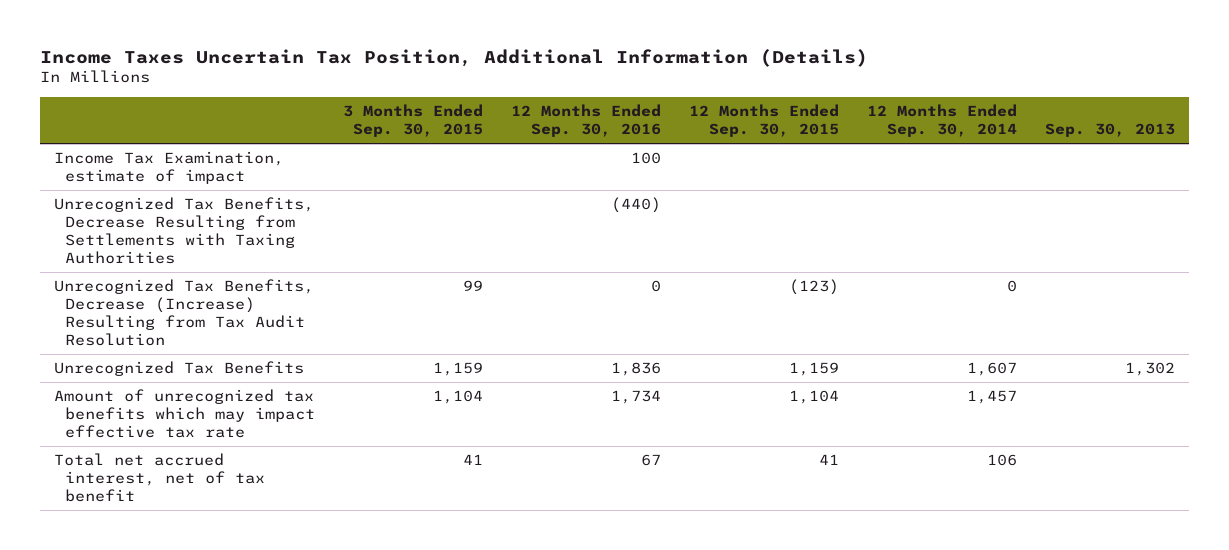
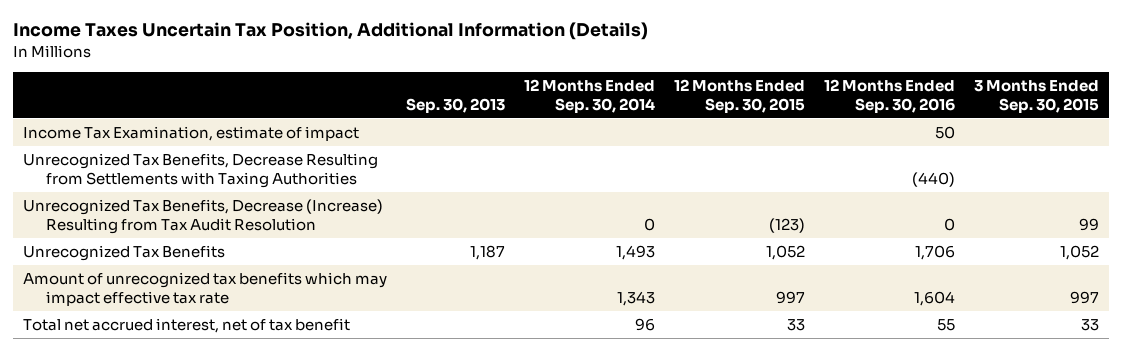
- | 3 Months Ended Sep. 30, 2015 | 12 Months Ended Sep. 30, 2016 | 12 Months Ended Sep. 30, 2015 | 12 Months Ended Sep. 30, 2014 | Sep. 30, 2013
+ | Sep. 30, 2013 | 12 Months Ended Sep. 30, 2014 | 12 Months Ended Sep. 30, 2015 | 12 Months Ended Sep. 30, 2016 | 3 Months Ended Sep. 30, 2015
- Income Tax Examination, estimate of impact | | 100 | | |
+ Income Tax Examination, estimate of impact | | | | 50 |
- Unrecognized Tax Benefits | 1,159 | 1,836 | 1,159 | 1,607 | 1,302
- Amount of unrecognized tax benefits which may impact effective tax rate | 1,104 | 1,734 | 1,104 | 1,457 |
- Total net accrued interest, net of tax benefit | 41 | 67 | 41 | 106 |
+ Unrecognized Tax Benefits | 1,187 | 1,493 | 1,052 | 1,706 | 1,052
+ Amount of unrecognized tax benefits which may impact effective tax rate | | 1,343 | 997 | 1,604 | 997
+ Total net accrued interest, net of tax benefit | | 96 | 33 | 55 | 33

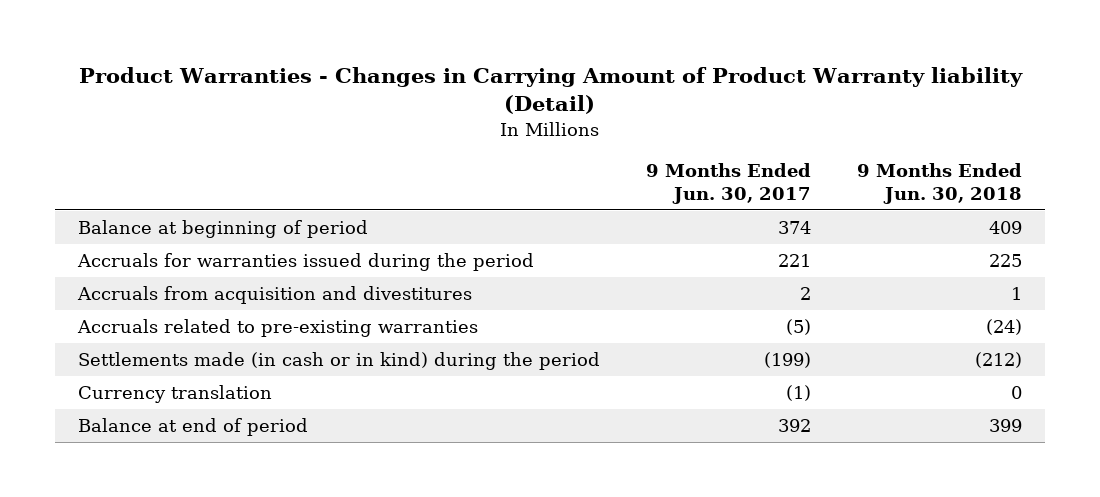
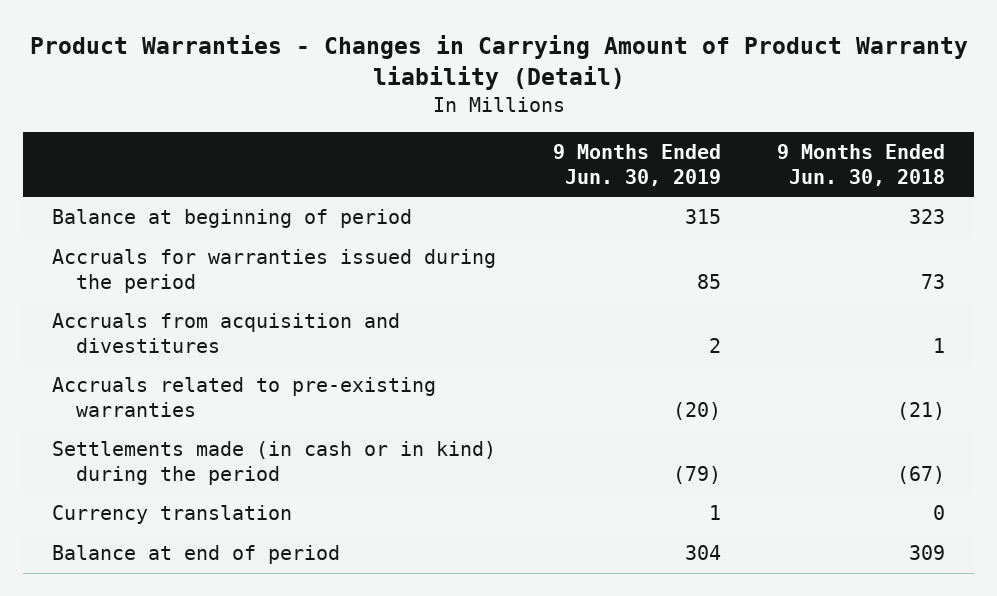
- | 9 Months Ended Jun. 30, 2017 | 9 Months Ended Jun. 30, 2018
+ | 9 Months Ended Jun. 30, 2019 | 9 Months Ended Jun. 30, 2018
- Balance at beginning of period | 374 | 409
- Accruals for warranties issued during the period | 221 | 225
+ Balance at beginning of period | 315 | 323
+ Accruals for warranties issued during the period | 85 | 73
- Accruals related to pre-existing warranties | (5) | (24)
- Settlements made (in cash or in kind) during the period | (199) | (212)
+ Accruals related to pre-existing warranties | (20) | (21)
+ Settlements made (in cash or in kind) during the period | (79) | (67)
- Balance at end of period | 392 | 399
+ Balance at end of period | 304 | 309

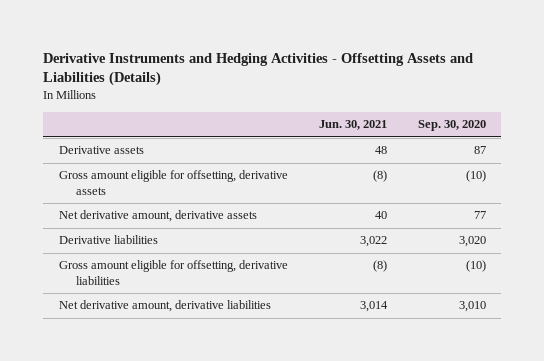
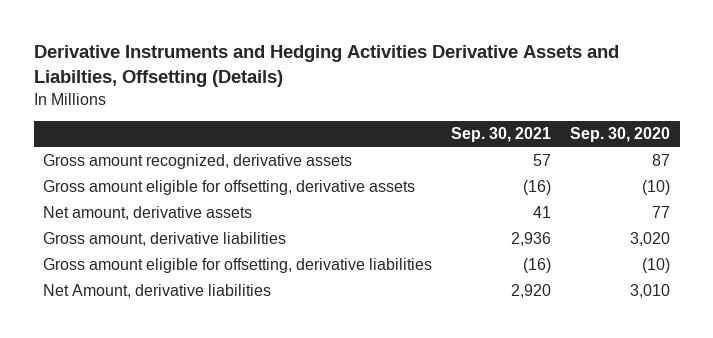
- Derivative Instruments and Hedging Activities - Offsetting Assets and Liabilities (Details)
+ Derivative Instruments and Hedging Activities Derivative Assets and Liabilties, Offsetting (Details)
- | Jun. 30, 2021 | Sep. 30, 2020
+ | Sep. 30, 2021 | Sep. 30, 2020
- Derivative assets | 48 | 87
+ Gross amount recognized, derivative assets | 57 | 87
- Net derivative amount, derivative assets | 40 | 77
- Derivative liabilities | 3,022 | 3,020
+ Net amount, derivative assets | 41 | 77
+ Gross amount, derivative liabilities | 2,936 | 3,020
- Net derivative amount, derivative liabilities | 3,014 | 3,010
+ Net Amount, derivative liabilities | 2,920 | 3,010

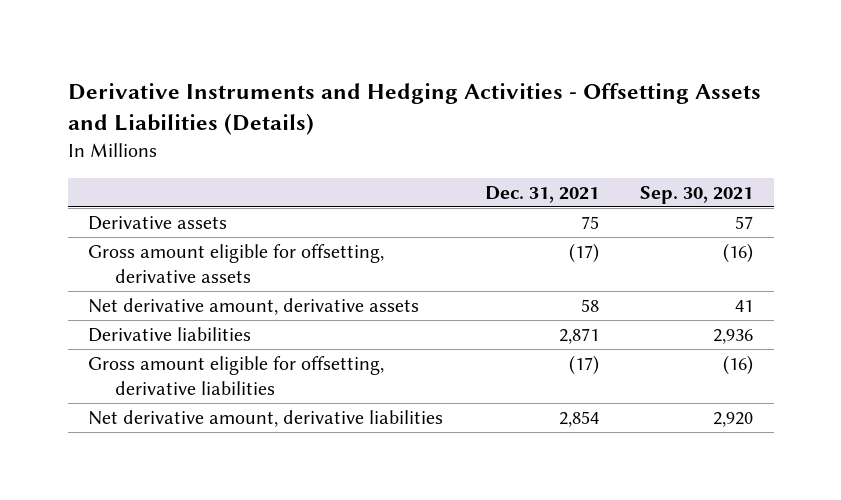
- Derivative Instruments and Hedging Activities Derivative Assets and Liabilties, Offsetting (Details)
+ Derivative Instruments and Hedging Activities - Offsetting Assets and Liabilities (Details)
- | Sep. 30, 2021 | Sep. 30, 2020
+ | Dec. 31, 2021 | Sep. 30, 2021
- Gross amount recognized, derivative assets | 57 | 87
+ Derivative assets | 75 | 57
- Net amount, derivative assets | 41 | 77
- Gross amount, derivative liabilities | 2,936 | 3,020
+ Net derivative amount, derivative assets | 58 | 41
+ Derivative liabilities | 2,871 | 2,936
- Net Amount, derivative liabilities | 2,920 | 3,010
+ Net derivative amount, derivative liabilities | 2,854 | 2,920

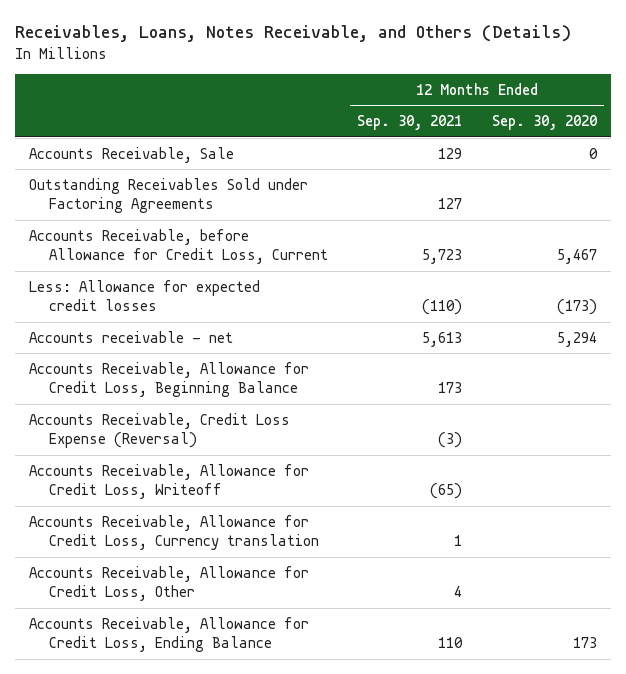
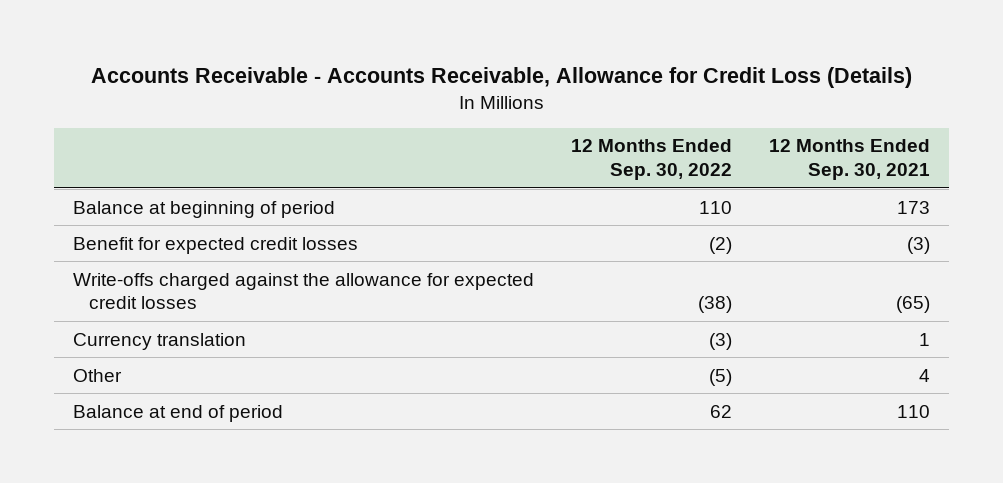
- Receivables, Loans, Notes Receivable, and Others (Details)
+ Accounts Receivable - Accounts Receivable, Allowance for Credit Loss (Details)
- | 12 Months Ended Sep. 30, 2021 | 12 Months Ended Sep. 30, 2020
+ | 12 Months Ended Sep. 30, 2022 | 12 Months Ended Sep. 30, 2021
- Accounts Receivable, Sale | 129 | 0
- Outstanding Receivables Sold under Factoring Agreements | 127 |
- Accounts Receivable, before Allowance for Credit Loss, Current | 5,723 | 5,467
- Less: Allowance for expected credit losses | (110) | (173)
- Accounts receivable - net | 5,613 | 5,294
- Accounts Receivable, Allowance for Credit Loss, Beginning Balance | 173 |
- Accounts Receivable, Credit Loss Expense (Reversal) | (3) |
- Accounts Receivable, Allowance for Credit Loss, Writeoff | (65) |
- Accounts Receivable, Allowance for Credit Loss, Currency translation | 1 |
- Accounts Receivable, Allowance for Credit Loss, Other | 4 |
- Accounts Receivable, Allowance for Credit Loss, Ending Balance | 110 | 173
+ Balance at beginning of period | 110 | 173
+ Benefit for expected credit losses | (2) | (3)
+ Write-offs charged against the allowance for expected credit losses | (38) | (65)
+ Currency translation | (3) | 1
+ Other | (5) | 4
+ Balance at end of period | 62 | 110

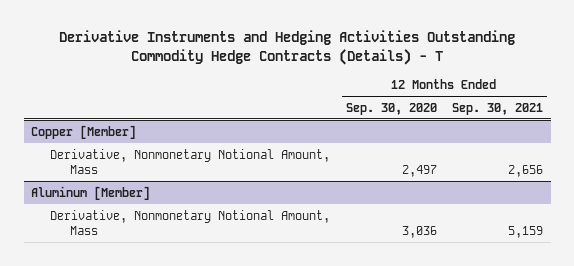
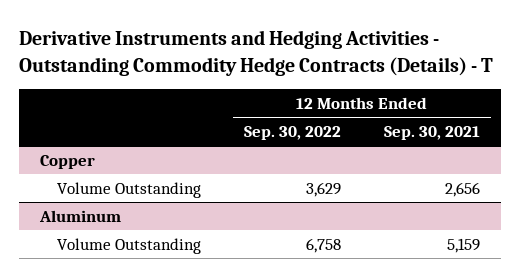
- Derivative Instruments and Hedging Activities Outstanding Commodity Hedge Contracts (Details) - T
+ Derivative Instruments and Hedging Activities - Outstanding Commodity Hedge Contracts (Details) - T
- | 12 Months Ended Sep. 30, 2020 | 12 Months Ended Sep. 30, 2021
+ | 12 Months Ended Sep. 30, 2022 | 12 Months Ended Sep. 30, 2021
- Copper [Member]
- Derivative, Nonmonetary Notional Amount, Mass | 2,497 | 2,656
- Aluminum [Member]
- Derivative, Nonmonetary Notional Amount, Mass | 3,036 | 5,159
+ Copper
+ Volume Outstanding | 3,629 | 2,656
+ Aluminum
+ Volume Outstanding | 6,758 | 5,159

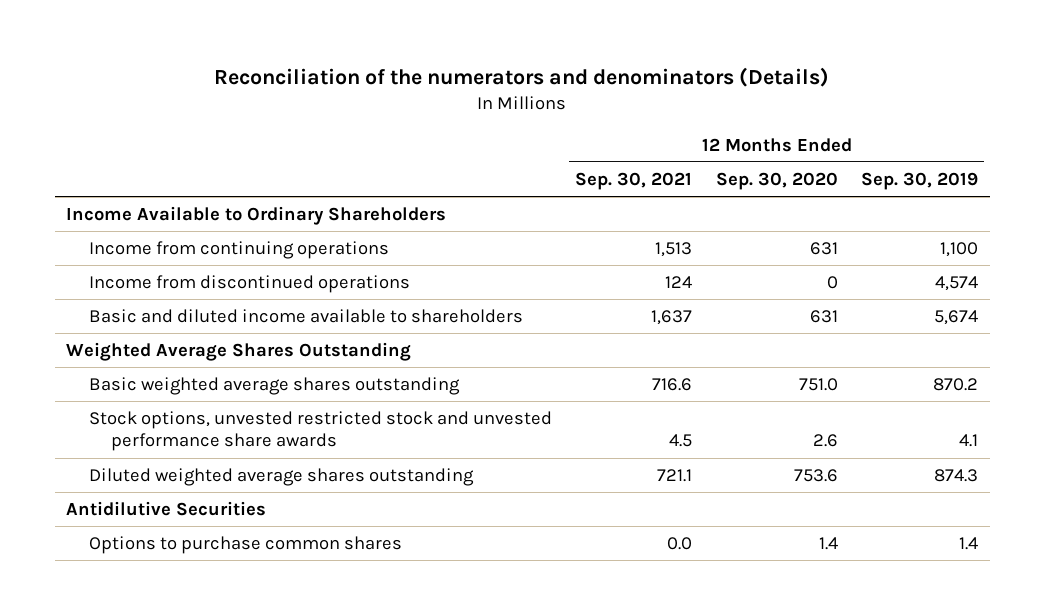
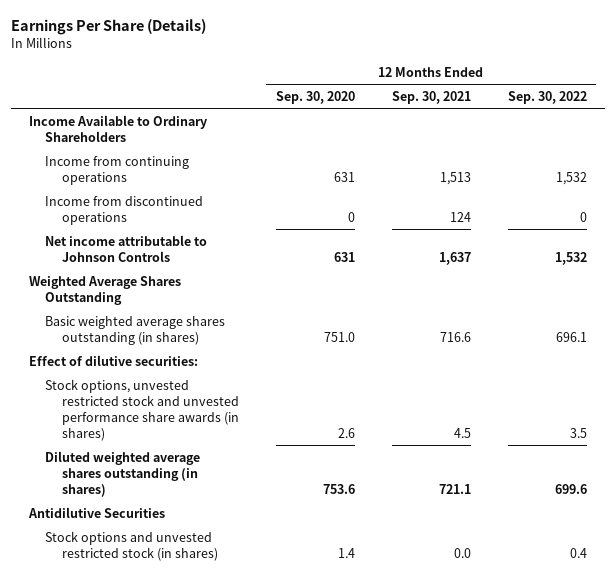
- Reconciliation of the numerators and denominators (Details)
+ Earnings Per Share (Details)
- | 12 Months Ended Sep. 30, 2021 | 12 Months Ended Sep. 30, 2020 | 12 Months Ended Sep. 30, 2019
+ | 12 Months Ended Sep. 30, 2020 | 12 Months Ended Sep. 30, 2021 | 12 Months Ended Sep. 30, 2022
- Basic and diluted income available to shareholders | 1,637 | 631 | 5,674
+ Net income attributable to Johnson Controls | 631 | 1,637 | 1,532
- Basic weighted average shares outstanding | 716.6 | 751.0 | 870.2
- Stock options, unvested restricted stock and unvested performance share awards | 4.5 | 2.6 | 4.1
- Diluted weighted average shares outstanding | 721.1 | 753.6 | 874.3
+ Basic weighted average shares outstanding (in shares) | 751.0 | 716.6 | 696.1
+ Effect of dilutive securities:
+ Stock options, unvested restricted stock and unvested performance share awards (in shares) | 2.6 | 4.5 | 3.5
+ Diluted weighted average shares outstanding (in shares) | 753.6 | 721.1 | 699.6
- Options to purchase common shares | 0.0 | 1.4 | 1.4
+ Stock options and unvested restricted stock (in shares) | 1.4 | 0.0 | 0.4

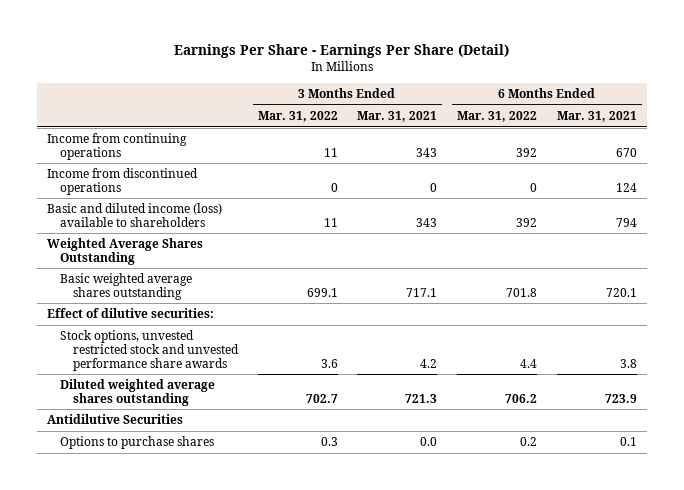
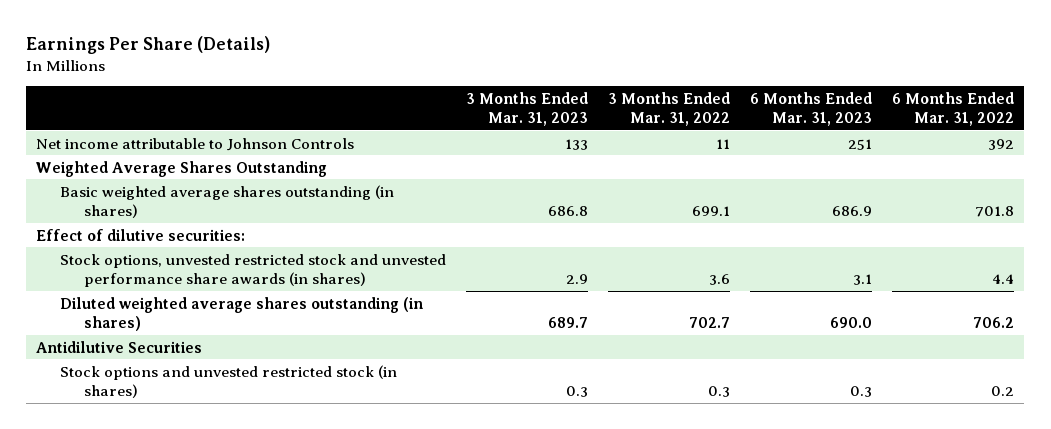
- Earnings Per Share - Earnings Per Share (Detail)
+ Earnings Per Share (Details)
- | 3 Months Ended Mar. 31, 2022 | 3 Months Ended Mar. 31, 2021 | 6 Months Ended Mar. 31, 2022 | 6 Months Ended Mar. 31, 2021
+ | 3 Months Ended Mar. 31, 2023 | 3 Months Ended Mar. 31, 2022 | 6 Months Ended Mar. 31, 2023 | 6 Months Ended Mar. 31, 2022
- Income from continuing operations | 11 | 343 | 392 | 670
- Income from discontinued operations | 0 | 0 | 0 | 124
- Basic and diluted income (loss) available to shareholders | 11 | 343 | 392 | 794
+ Net income attributable to Johnson Controls | 133 | 11 | 251 | 392
- Basic weighted average shares outstanding | 699.1 | 717.1 | 701.8 | 720.1
+ Basic weighted average shares outstanding (in shares) | 686.8 | 699.1 | 686.9 | 701.8
- Stock options, unvested restricted stock and unvested performance share awards | 3.6 | 4.2 | 4.4 | 3.8
- Diluted weighted average shares outstanding | 702.7 | 721.3 | 706.2 | 723.9
+ Stock options, unvested restricted stock and unvested performance share awards (in shares) | 2.9 | 3.6 | 3.1 | 4.4
+ Diluted weighted average shares outstanding (in shares) | 689.7 | 702.7 | 690.0 | 706.2
- Options to purchase shares | 0.3 | 0.0 | 0.2 | 0.1
+ Stock options and unvested restricted stock (in shares) | 0.3 | 0.3 | 0.3 | 0.2

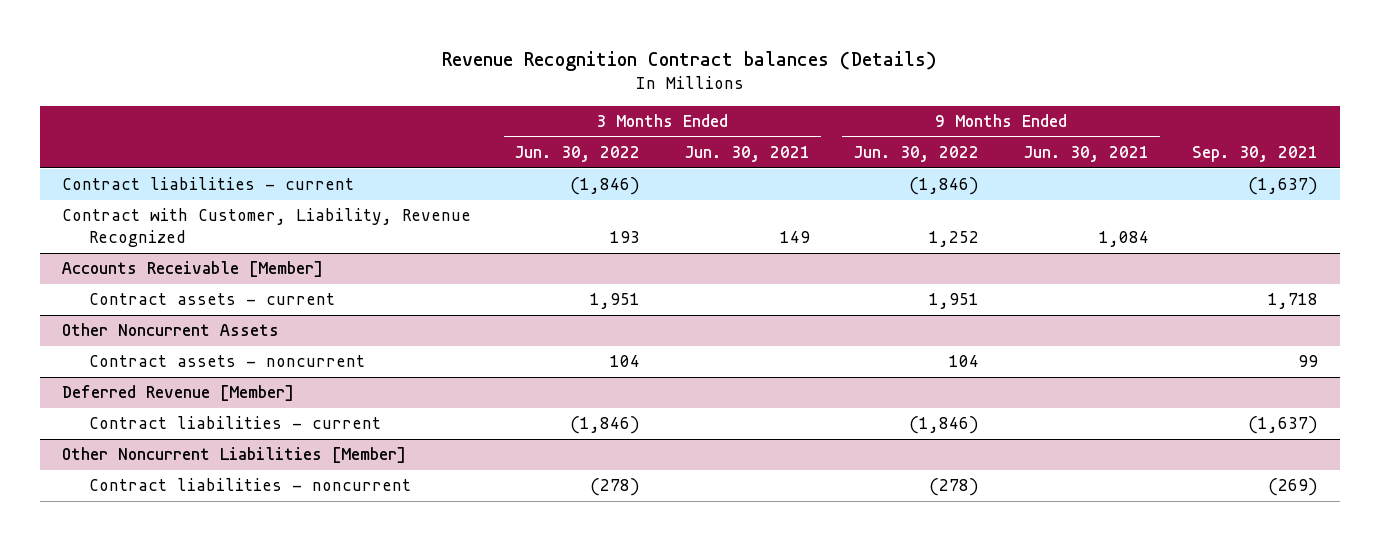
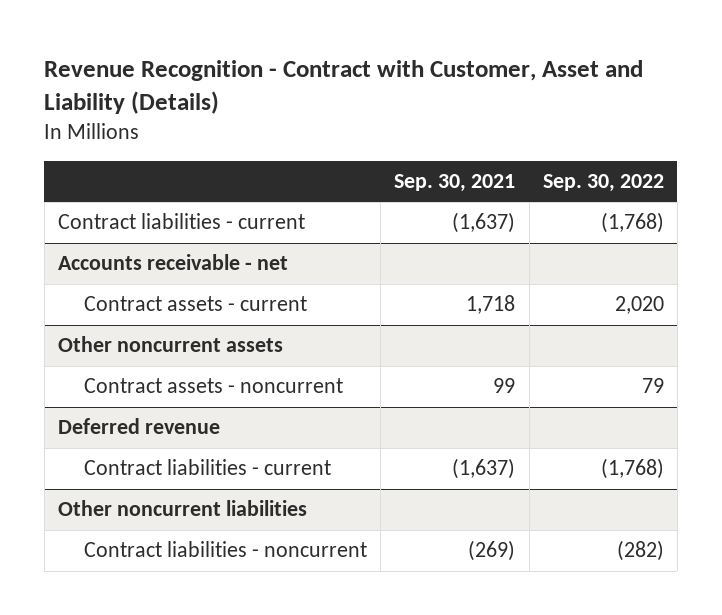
- Revenue Recognition Contract balances (Details)
+ Revenue Recognition - Contract with Customer, Asset and Liability (Details)
- | 3 Months Ended Jun. 30, 2022 | 3 Months Ended Jun. 30, 2021 | 9 Months Ended Jun. 30, 2022 | 9 Months Ended Jun. 30, 2021 | Sep. 30, 2021
+ | Sep. 30, 2021 | Sep. 30, 2022
- Contract with Customer, Liability, Revenue Recognized | 193 | 149 | 1,252 | 1,084 |
- Accounts Receivable [Member]
+ Accounts receivable - net
- Other Noncurrent Assets
+ Other noncurrent assets
- Deferred Revenue [Member]
+ Deferred revenue
- Other Noncurrent Liabilities [Member]
+ Other noncurrent liabilities

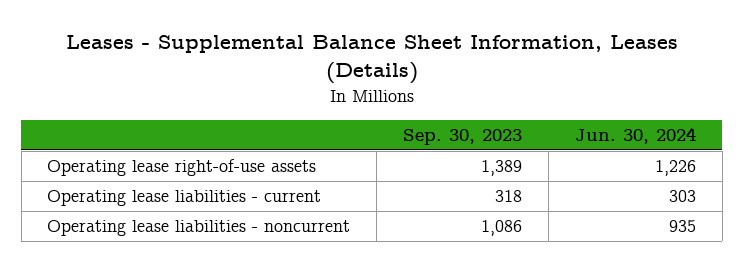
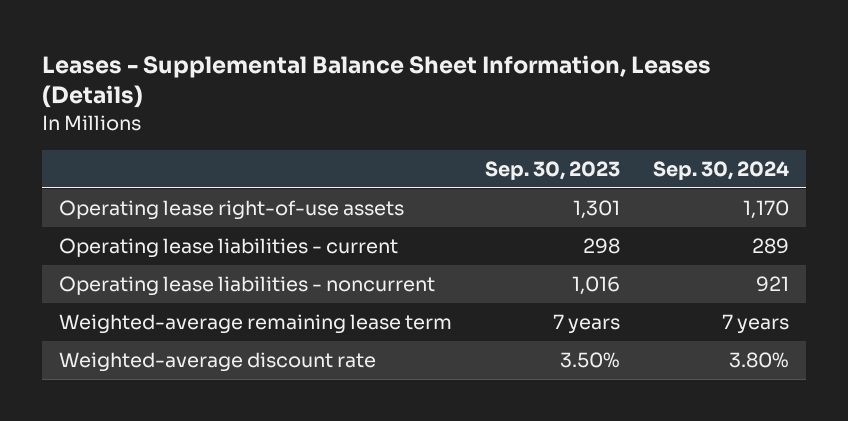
- | Sep. 30, 2023 | Jun. 30, 2024
+ | Sep. 30, 2023 | Sep. 30, 2024
- Operating lease right-of-use assets | 1,389 | 1,226
- Operating lease liabilities - current | 318 | 303
- Operating lease liabilities - noncurrent | 1,086 | 935
+ Operating lease right-of-use assets | 1,301 | 1,170
+ Operating lease liabilities - current | 298 | 289
+ Operating lease liabilities - noncurrent | 1,016 | 921
+ Weighted-average remaining lease term | 7 years | 7 years
+ Weighted-average discount rate | 3.50% | 3.80%

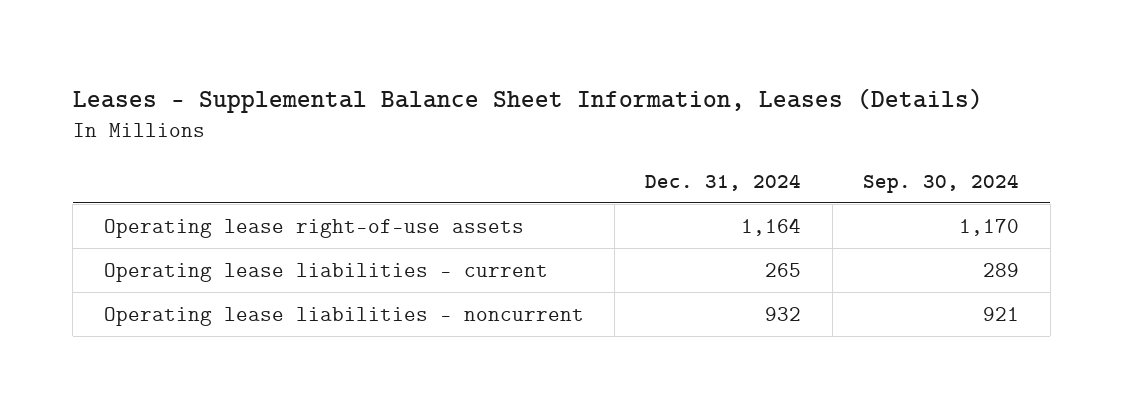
- | Sep. 30, 2023 | Sep. 30, 2024
+ | Dec. 31, 2024 | Sep. 30, 2024
- Weighted-average remaining lease term | 7 years | 7 years
- Weighted-average discount rate | 3.50% | 3.80%

